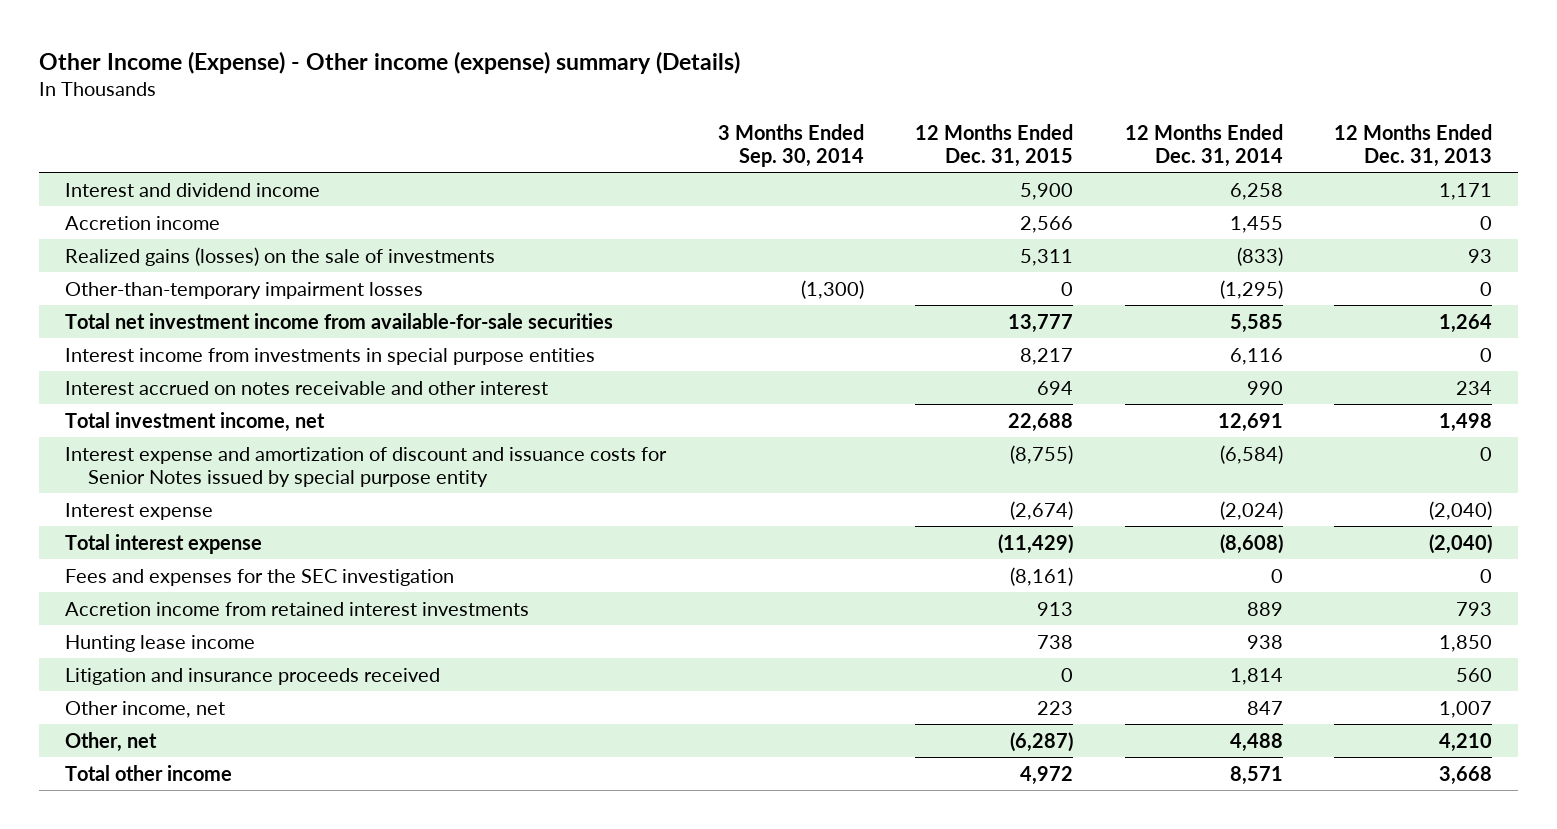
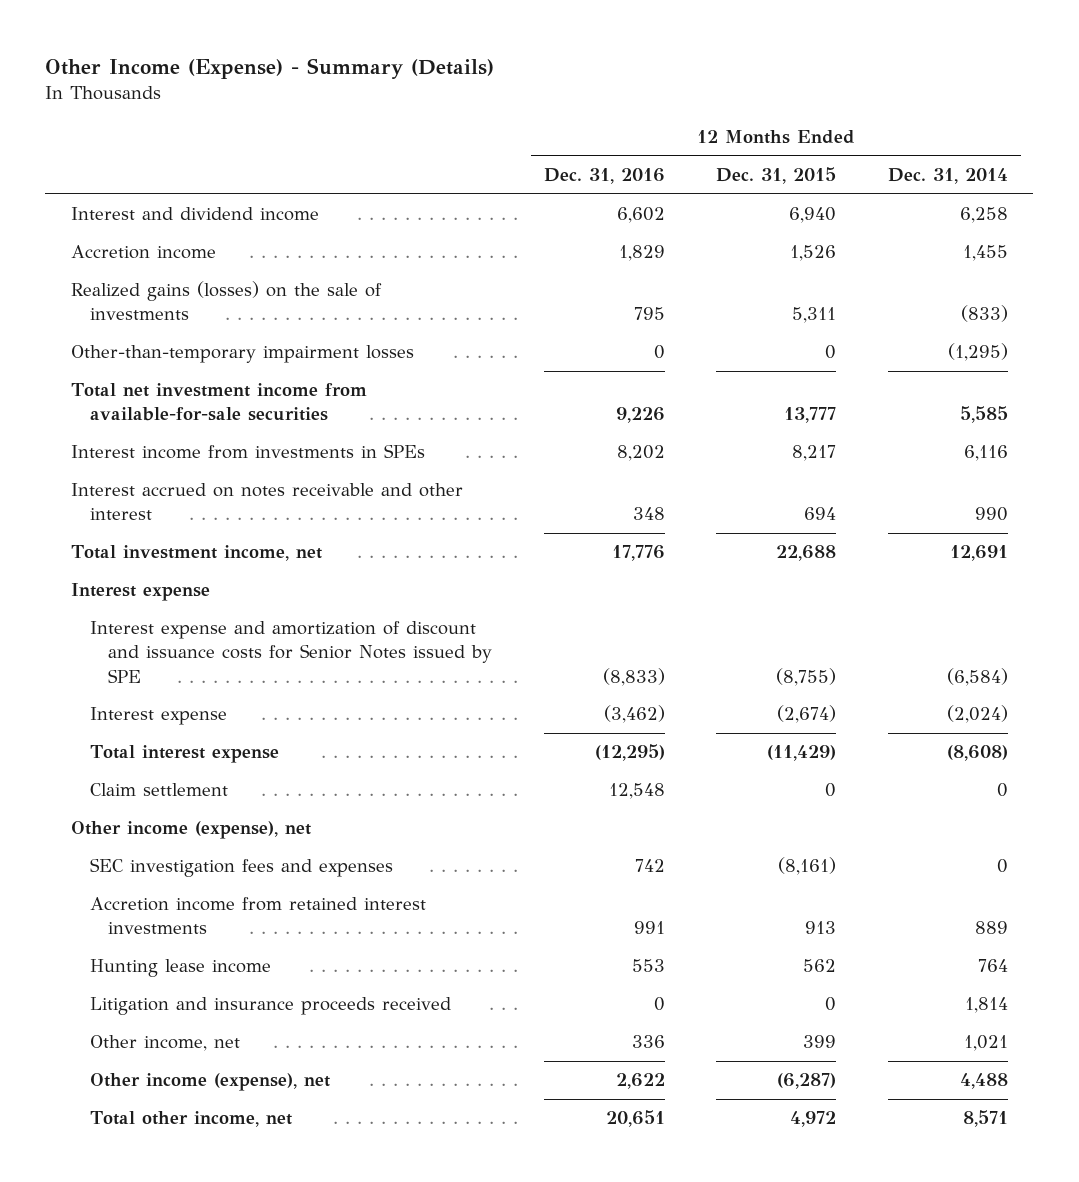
- Other Income (Expense) - Other income (expense) summary (Details)
+ Other Income (Expense) - Summary (Details)
- | 3 Months Ended Sep. 30, 2014 | 12 Months Ended Dec. 31, 2015 | 12 Months Ended Dec. 31, 2014 | 12 Months Ended Dec. 31, 2013
+ | 12 Months Ended Dec. 31, 2016 | 12 Months Ended Dec. 31, 2015 | 12 Months Ended Dec. 31, 2014
- Interest and dividend income | | 5,900 | 6,258 | 1,171
- Accretion income | | 2,566 | 1,455 | 0
+ Interest and dividend income | 6,602 | 6,940 | 6,258
+ Accretion income | 1,829 | 1,526 | 1,455
- Interest income from investments in special purpose entities | | 8,217 | 6,116 | 0
+ Interest income from investments in SPEs | 8,202 | 8,217 | 6,116
- Interest expense and amortization of discount and issuance costs for Senior Notes issued by special purpose entity | | (8,755) | (6,584) | 0
+ Interest expense
+ Interest expense and amortization of discount and issuance costs for Senior Notes issued by SPE | (8,833) | (8,755) | (6,584)
- Fees and expenses for the SEC investigation | | (8,161) | 0 | 0
+ Claim settlement | 12,548 | 0 | 0
+ Other income (expense), net
+ SEC investigation fees and expenses | 742 | (8,161) | 0
- Hunting lease income | | 738 | 938 | 1,850
+ Hunting lease income | 553 | 562 | 764
- Other income, net | | 223 | 847 | 1,007
- Other, net | | (6,287) | 4,488 | 4,210
- Total other income | | 4,972 | 8,571 | 3,668
+ Other income, net | 336 | 399 | 1,021
+ Other income (expense), net | 2,622 | (6,287) | 4,488
+ Total other income, net | 20,651 | 4,972 | 8,571

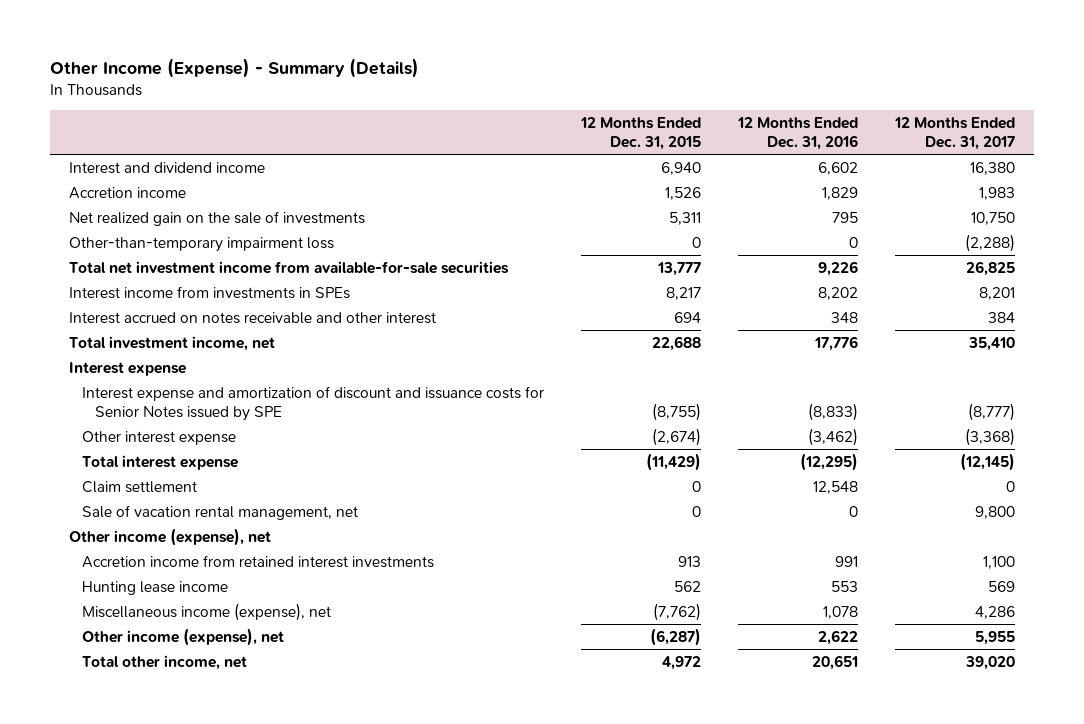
- | 12 Months Ended Dec. 31, 2016 | 12 Months Ended Dec. 31, 2015 | 12 Months Ended Dec. 31, 2014
+ | 12 Months Ended Dec. 31, 2015 | 12 Months Ended Dec. 31, 2016 | 12 Months Ended Dec. 31, 2017
- Realized gains (losses) on the sale of investments | 795 | 5,311 | (833)
- Other-than-temporary impairment losses | 0 | 0 | (1,295)
+ Net realized gain on the sale of investments | 5,311 | 795 | 10,750
+ Other-than-temporary impairment loss | 0 | 0 | (2,288)
- Interest expense | (3,462) | (2,674) | (2,024)
+ Other interest expense | (2,674) | (3,462) | (3,368)
+ Sale of vacation rental management, net | 0 | 0 | 9,800
- SEC investigation fees and expenses | 742 | (8,161) | 0
- Litigation and insurance proceeds received | 0 | 0 | 1,814
- Other income, net | 336 | 399 | 1,021
+ Miscellaneous income (expense), net | (7,762) | 1,078 | 4,286

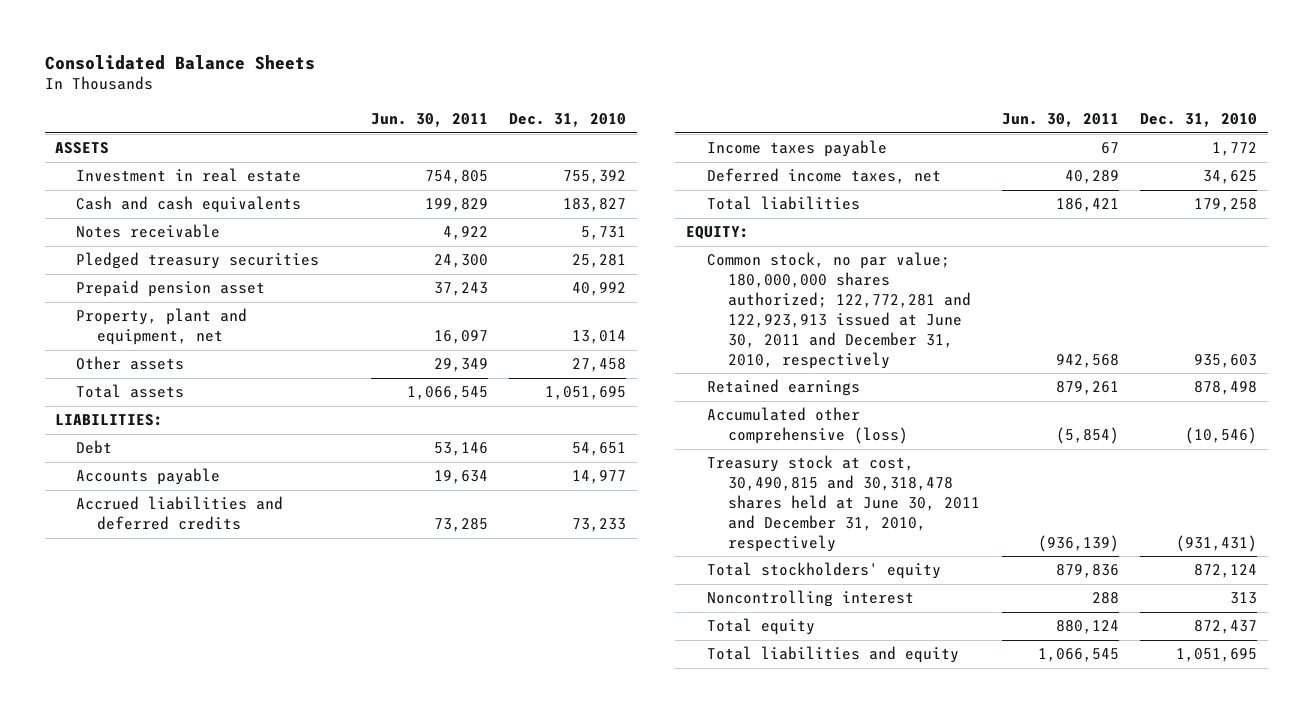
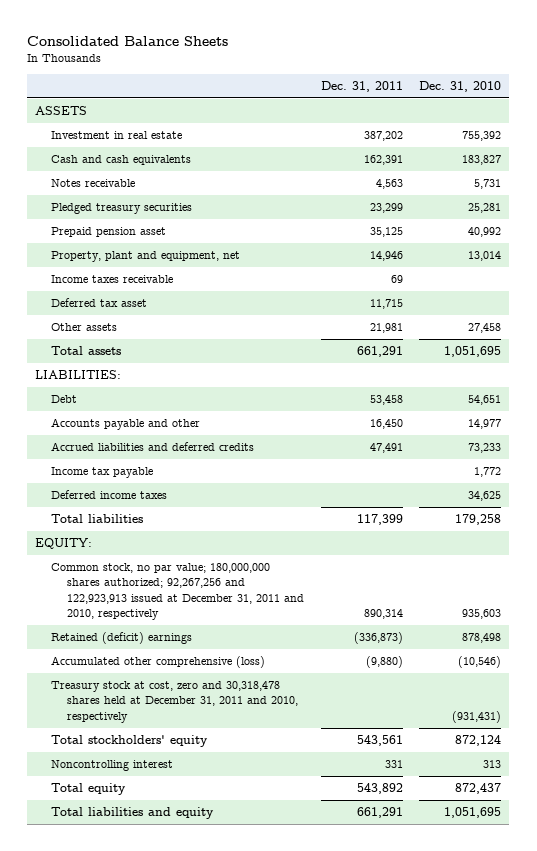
- | Jun. 30, 2011 | Dec. 31, 2010
+ | Dec. 31, 2011 | Dec. 31, 2010
+ Income taxes receivable | 69 |
+ Deferred tax asset | 11,715 |
- Accounts payable | 19,634 | 14,977
+ Accounts payable and other | 16,450 | 14,977
- Income taxes payable | 67 | 1,772
- Deferred income taxes, net | 40,289 | 34,625
+ Income tax payable | | 1,772
+ Deferred income taxes | | 34,625
- Common stock, no par value; 180,000,000 shares authorized; 122,772,281 and 122,923,913 issued at June 30, 2011 and December 31, 2010, respectively | 942,568 | 935,603
- Retained earnings | 879,261 | 878,498
+ Common stock, no par value; 180,000,000 shares authorized; 92,267,256 and 122,923,913 issued at December 31, 2011 and 2010, respectively | 890,314 | 935,603
+ Retained (deficit) earnings | (336,873) | 878,498
- Treasury stock at cost, 30,490,815 and 30,318,478 shares held at June 30, 2011 and December 31, 2010, respectively | (936,139) | (931,431)
+ Treasury stock at cost, zero and 30,318,478 shares held at December 31, 2011 and 2010, respectively | | (931,431)

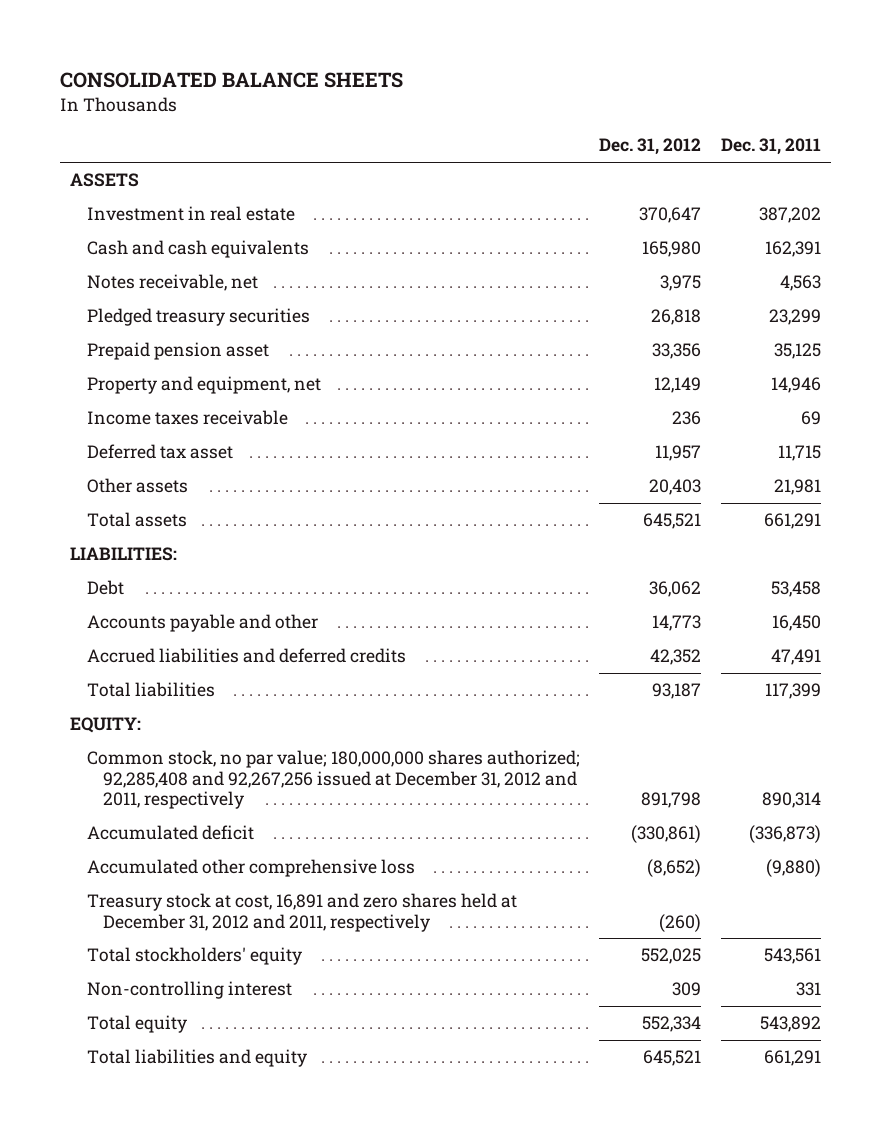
- Consolidated Balance Sheets
+ CONSOLIDATED BALANCE SHEETS
- | Dec. 31, 2011 | Dec. 31, 2010
+ | Dec. 31, 2012 | Dec. 31, 2011
- Notes receivable | 4,563 | 5,731
+ Notes receivable, net | 3,975 | 4,563
- Property, plant and equipment, net | 14,946 | 13,014
+ Property and equipment, net | 12,149 | 14,946
- Income tax payable | | 1,772
- Deferred income taxes | | 34,625
- Common stock, no par value; 180,000,000 shares authorized; 92,267,256 and 122,923,913 issued at December 31, 2011 and 2010, respectively | 890,314 | 935,603
- Retained (deficit) earnings | (336,873) | 878,498
- Accumulated other comprehensive (loss) | (9,880) | (10,546)
- Treasury stock at cost, zero and 30,318,478 shares held at December 31, 2011 and 2010, respectively | | (931,431)
+ Common stock, no par value; 180,000,000 shares authorized; 92,285,408 and 92,267,256 issued at December 31, 2012 and 2011, respectively | 891,798 | 890,314
+ Accumulated deficit | (330,861) | (336,873)
+ Accumulated other comprehensive loss | (8,652) | (9,880)
+ Treasury stock at cost, 16,891 and zero shares held at December 31, 2012 and 2011, respectively | (260) |
- Noncontrolling interest | 331 | 313
+ Non-controlling interest | 309 | 331

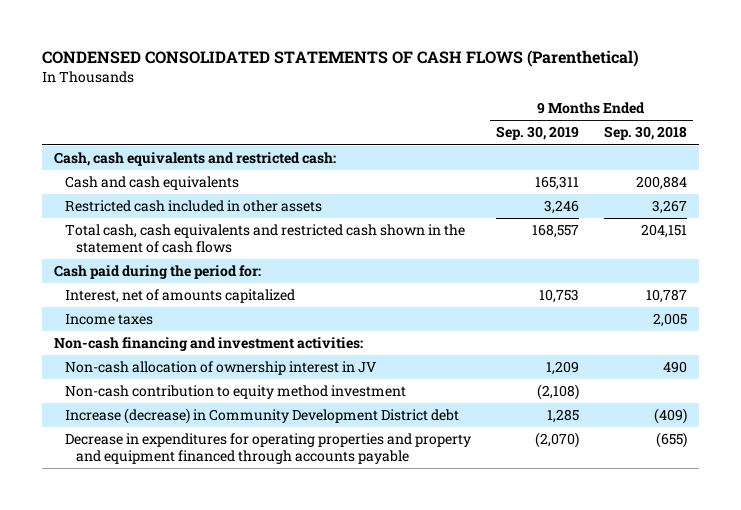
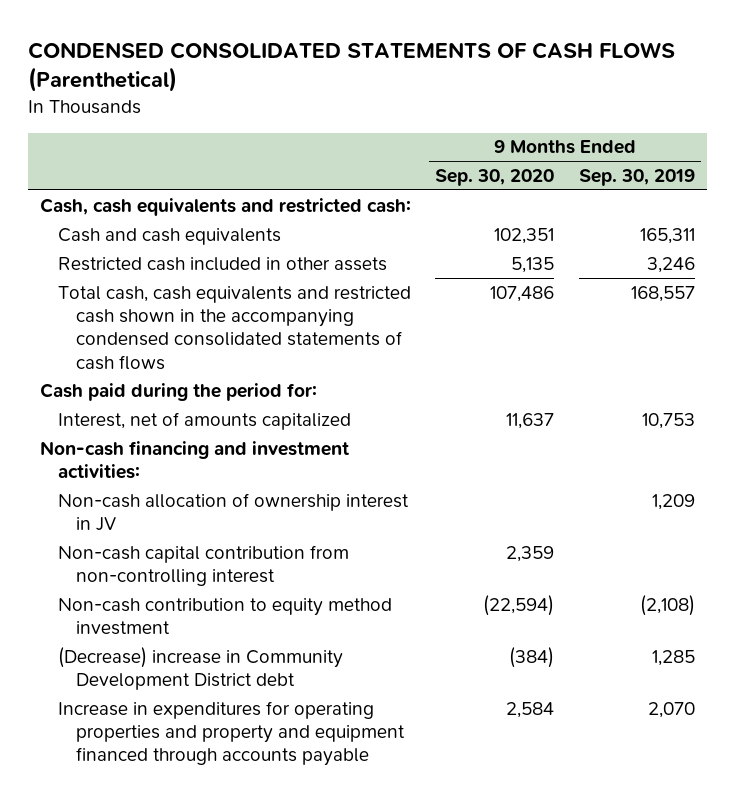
- | 9 Months Ended Sep. 30, 2019 | 9 Months Ended Sep. 30, 2018
+ | 9 Months Ended Sep. 30, 2020 | 9 Months Ended Sep. 30, 2019
- Total cash, cash equivalents and restricted cash shown in the statement of cash flows | 168,557 | 204,151
+ Total cash, cash equivalents and restricted cash shown in the accompanying condensed consolidated statements of cash flows | 107,486 | 168,557
- Income taxes | | 2,005
+ Non-cash capital contribution from non-controlling interest | 2,359 |
- Increase (decrease) in Community Development District debt | 1,285 | (409)
- Decrease in expenditures for operating properties and property and equipment financed through accounts payable | (2,070) | (655)
+ (Decrease) increase in Community Development District debt | (384) | 1,285
+ Increase in expenditures for operating properties and property and equipment financed through accounts payable | 2,584 | 2,070

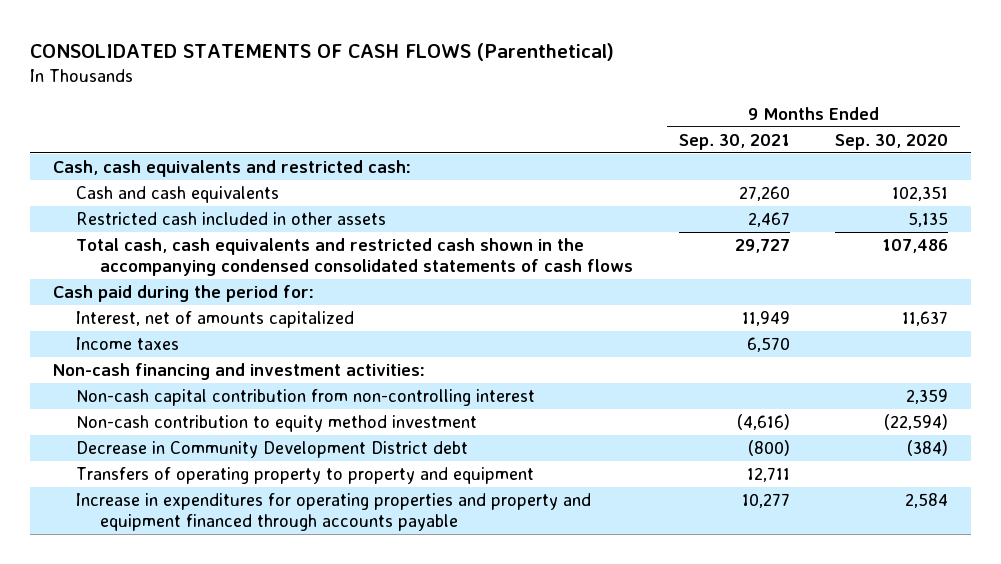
- CONDENSED CONSOLIDATED STATEMENTS OF CASH FLOWS (Parenthetical)
+ CONSOLIDATED STATEMENTS OF CASH FLOWS (Parenthetical)
- | 9 Months Ended Sep. 30, 2020 | 9 Months Ended Sep. 30, 2019
+ | 9 Months Ended Sep. 30, 2021 | 9 Months Ended Sep. 30, 2020
+ Income taxes | 6,570 |
- Non-cash allocation of ownership interest in JV | | 1,209
- (Decrease) increase in Community Development District debt | (384) | 1,285
+ Decrease in Community Development District debt | (800) | (384)
+ Transfers of operating property to property and equipment | 12,711 |

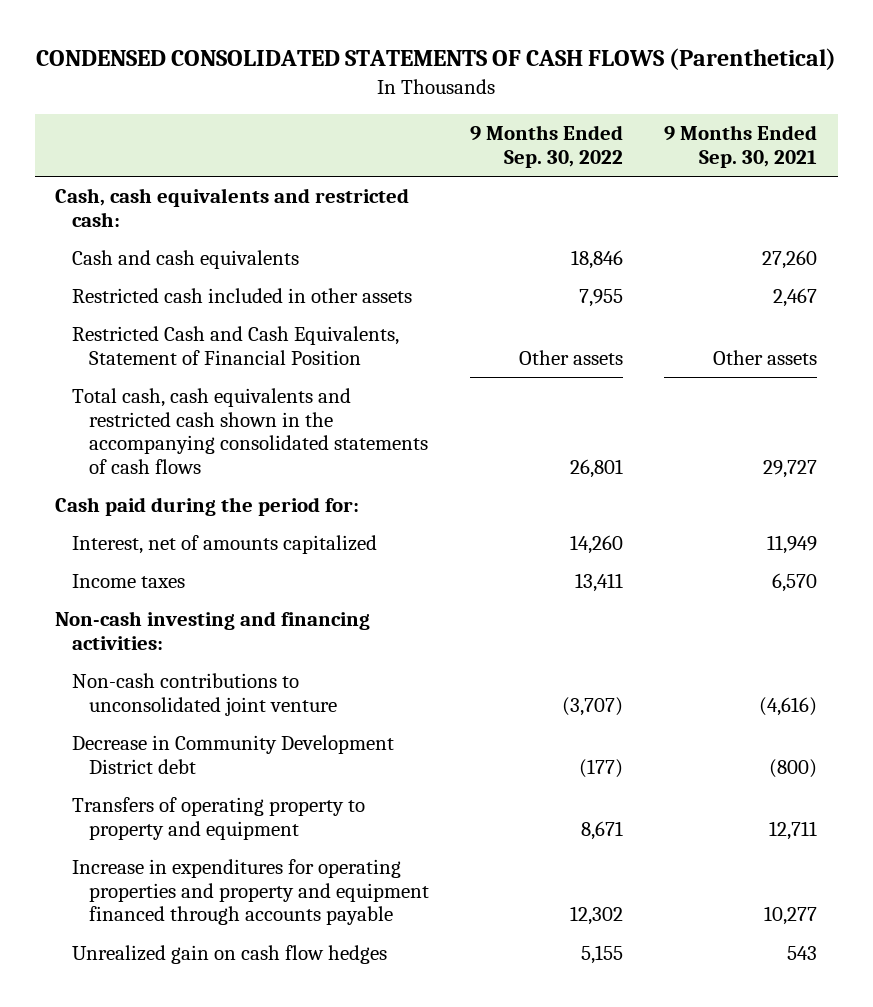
- CONSOLIDATED STATEMENTS OF CASH FLOWS (Parenthetical)
+ CONDENSED CONSOLIDATED STATEMENTS OF CASH FLOWS (Parenthetical)
- | 9 Months Ended Sep. 30, 2021 | 9 Months Ended Sep. 30, 2020
+ | 9 Months Ended Sep. 30, 2022 | 9 Months Ended Sep. 30, 2021
- Total cash, cash equivalents and restricted cash shown in the accompanying condensed consolidated statements of cash flows | 29,727 | 107,486
+ Restricted Cash and Cash Equivalents, Statement of Financial Position | Other assets | Other assets
+ Total cash, cash equivalents and restricted cash shown in the accompanying consolidated statements of cash flows | 26,801 | 29,727
- Non-cash financing and investment activities:
- Non-cash capital contribution from non-controlling interest | | 2,359
- Non-cash contribution to equity method investment | (4,616) | (22,594)
+ Non-cash investing and financing activities:
+ Non-cash contributions to unconsolidated joint venture | (3,707) | (4,616)
+ Unrealized gain on cash flow hedges | 5,155 | 543

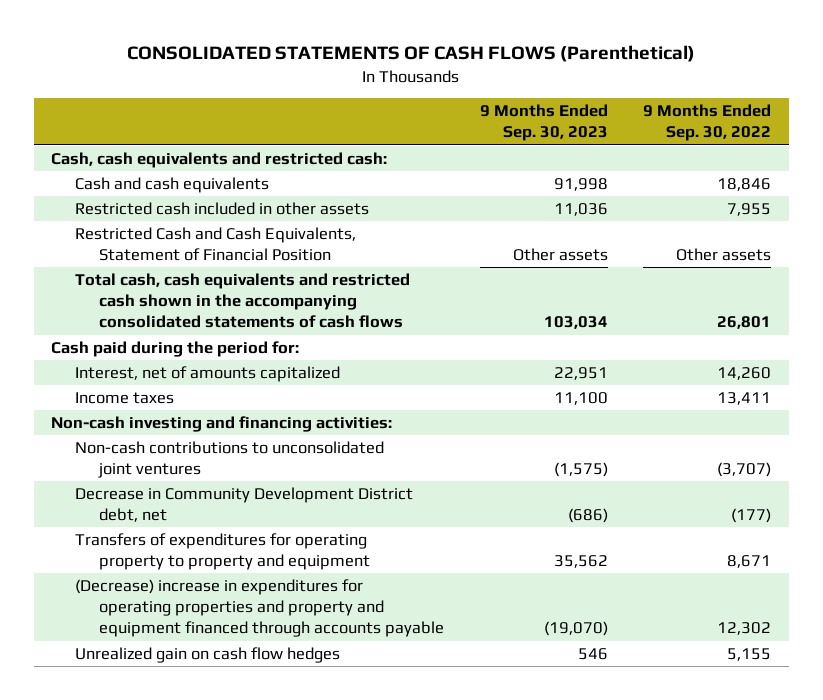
- CONDENSED CONSOLIDATED STATEMENTS OF CASH FLOWS (Parenthetical)
+ CONSOLIDATED STATEMENTS OF CASH FLOWS (Parenthetical)
- | 9 Months Ended Sep. 30, 2022 | 9 Months Ended Sep. 30, 2021
+ | 9 Months Ended Sep. 30, 2023 | 9 Months Ended Sep. 30, 2022
- Non-cash contributions to unconsolidated joint venture | (3,707) | (4,616)
- Decrease in Community Development District debt | (177) | (800)
- Transfers of operating property to property and equipment | 8,671 | 12,711
- Increase in expenditures for operating properties and property and equipment financed through accounts payable | 12,302 | 10,277
+ Non-cash contributions to unconsolidated joint ventures | (1,575) | (3,707)
+ Decrease in Community Development District debt, net | (686) | (177)
+ Transfers of expenditures for operating property to property and equipment | 35,562 | 8,671
+ (Decrease) increase in expenditures for operating properties and property and equipment financed through accounts payable | (19,070) | 12,302

